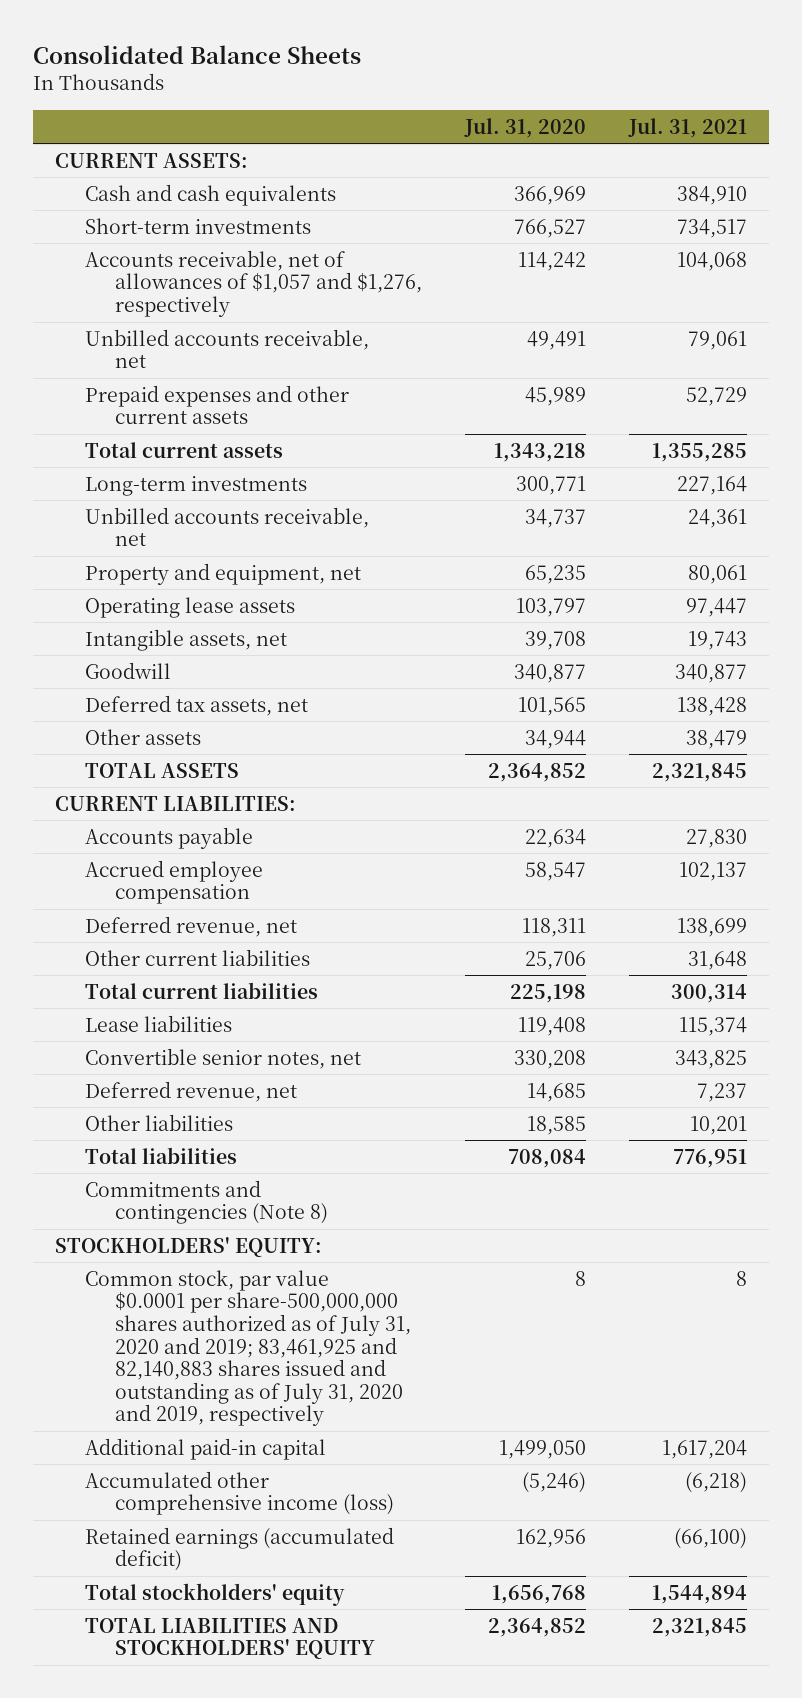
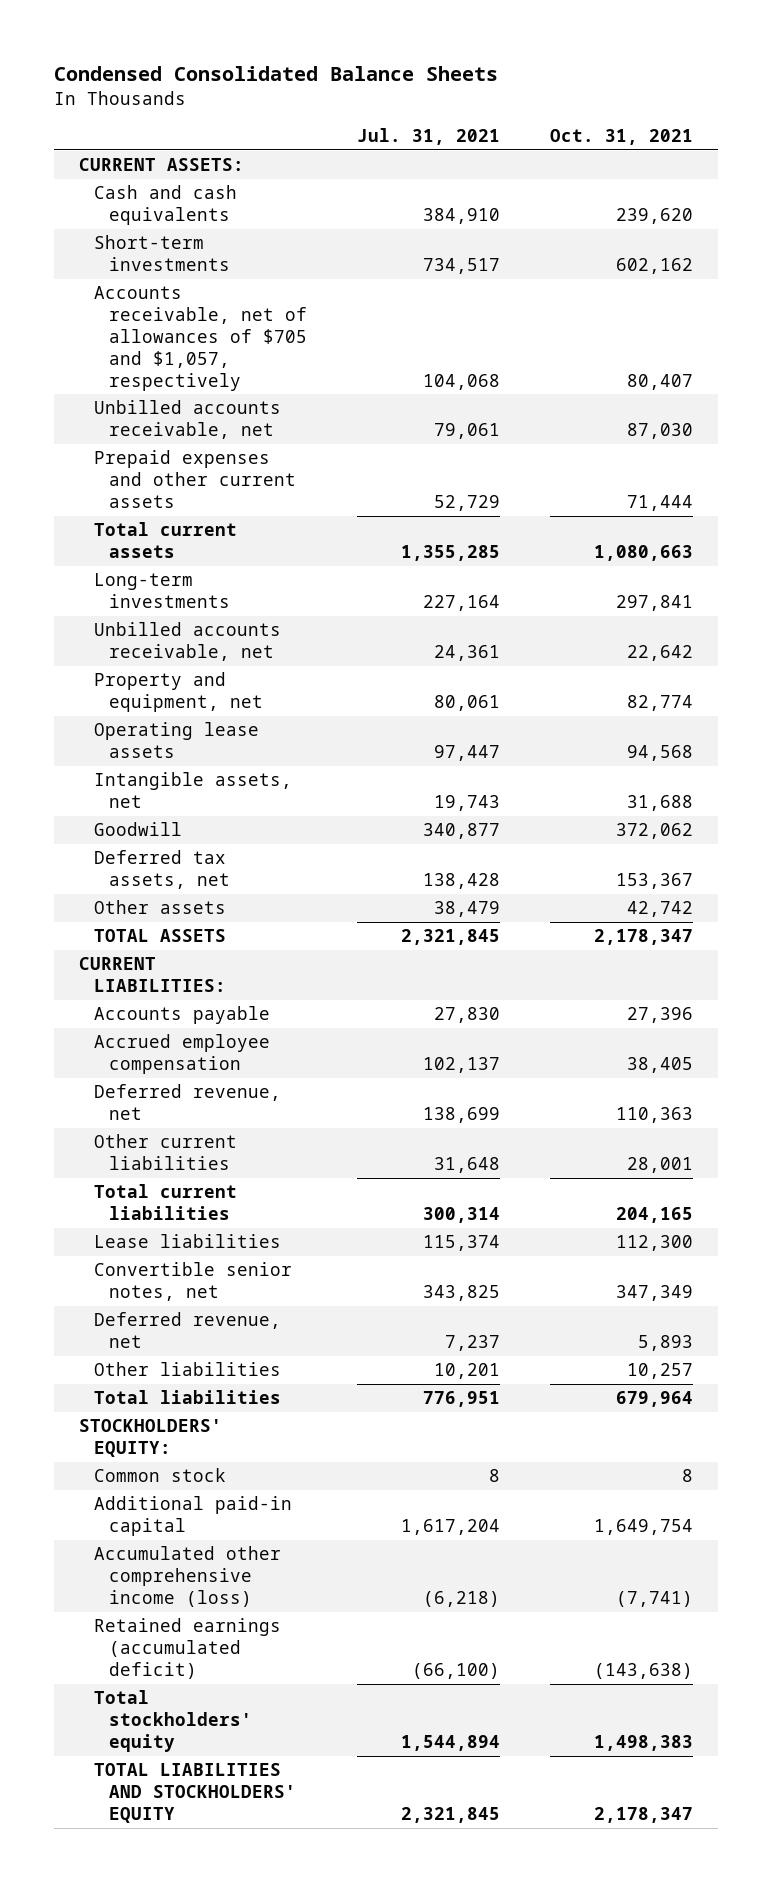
- Consolidated Balance Sheets
+ Condensed Consolidated Balance Sheets
- | Jul. 31, 2020 | Jul. 31, 2021
+ | Jul. 31, 2021 | Oct. 31, 2021
- Accounts receivable, net of allowances of $1,057 and $1,276, respectively | 114,242 | 104,068
+ Accounts receivable, net of allowances of $705 and $1,057, respectively | 104,068 | 80,407
- Commitments and contingencies (Note 8)
- Common stock, par value $0.0001 per share-500,000,000 shares authorized as of July 31, 2020 and 2019; 83,461,925 and 82,140,883 shares issued and outstanding as of July 31, 2020 and 2019, respectively | 8 | 8
+ Common stock | 8 | 8

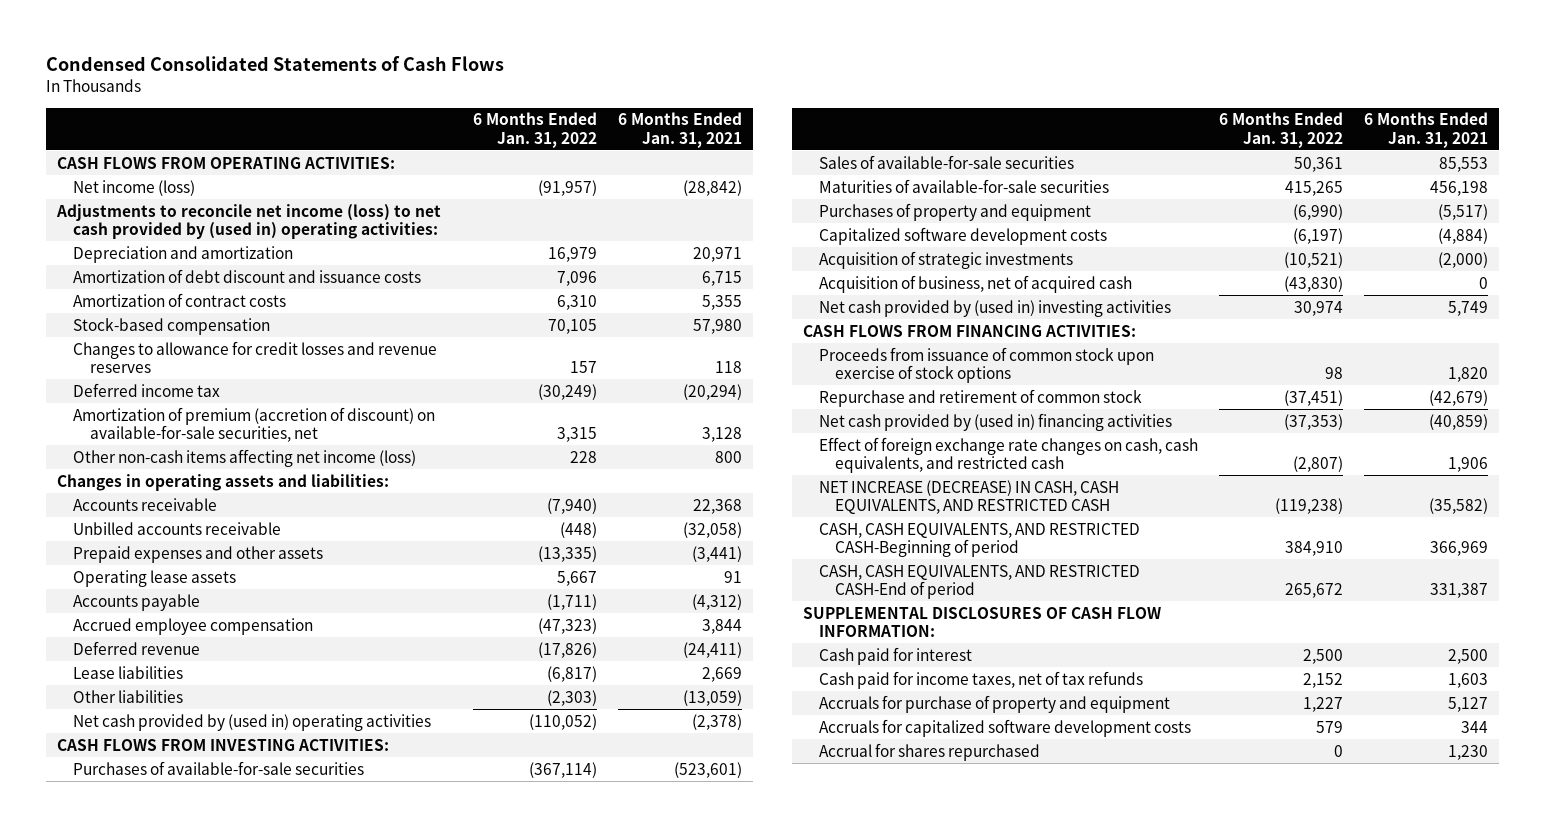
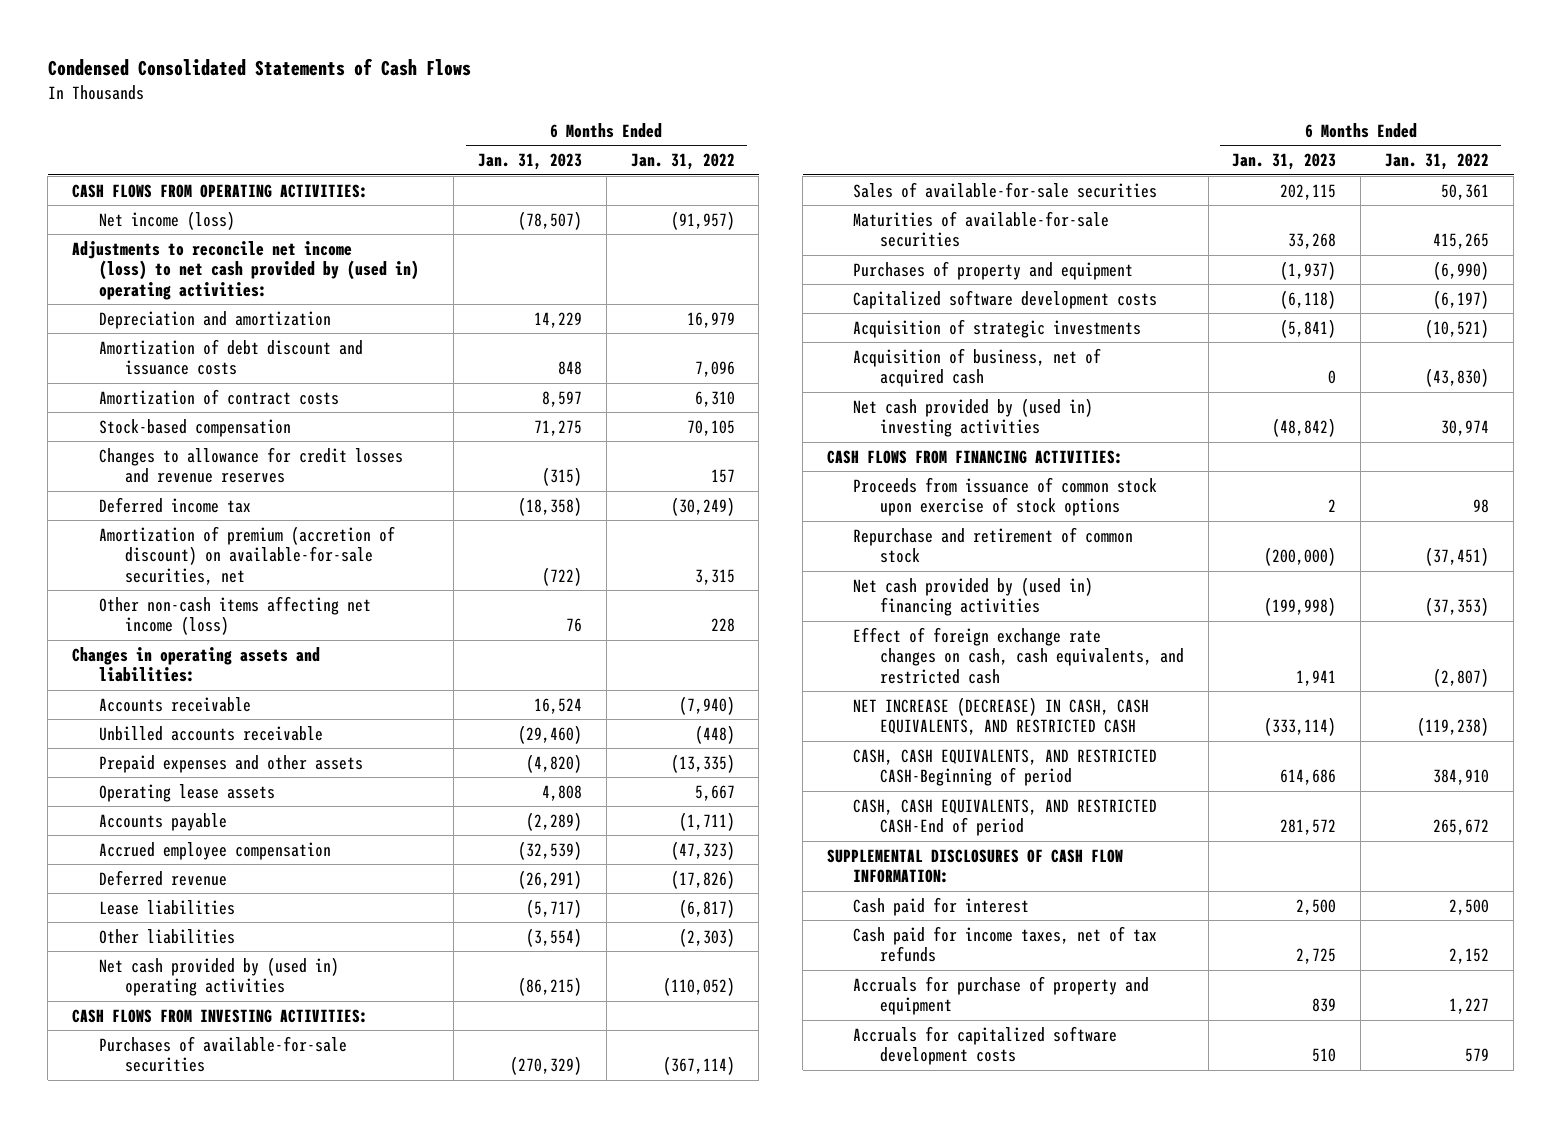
- | 6 Months Ended Jan. 31, 2022 | 6 Months Ended Jan. 31, 2021
+ | 6 Months Ended Jan. 31, 2023 | 6 Months Ended Jan. 31, 2022
- Accrual for shares repurchased | 0 | 1,230

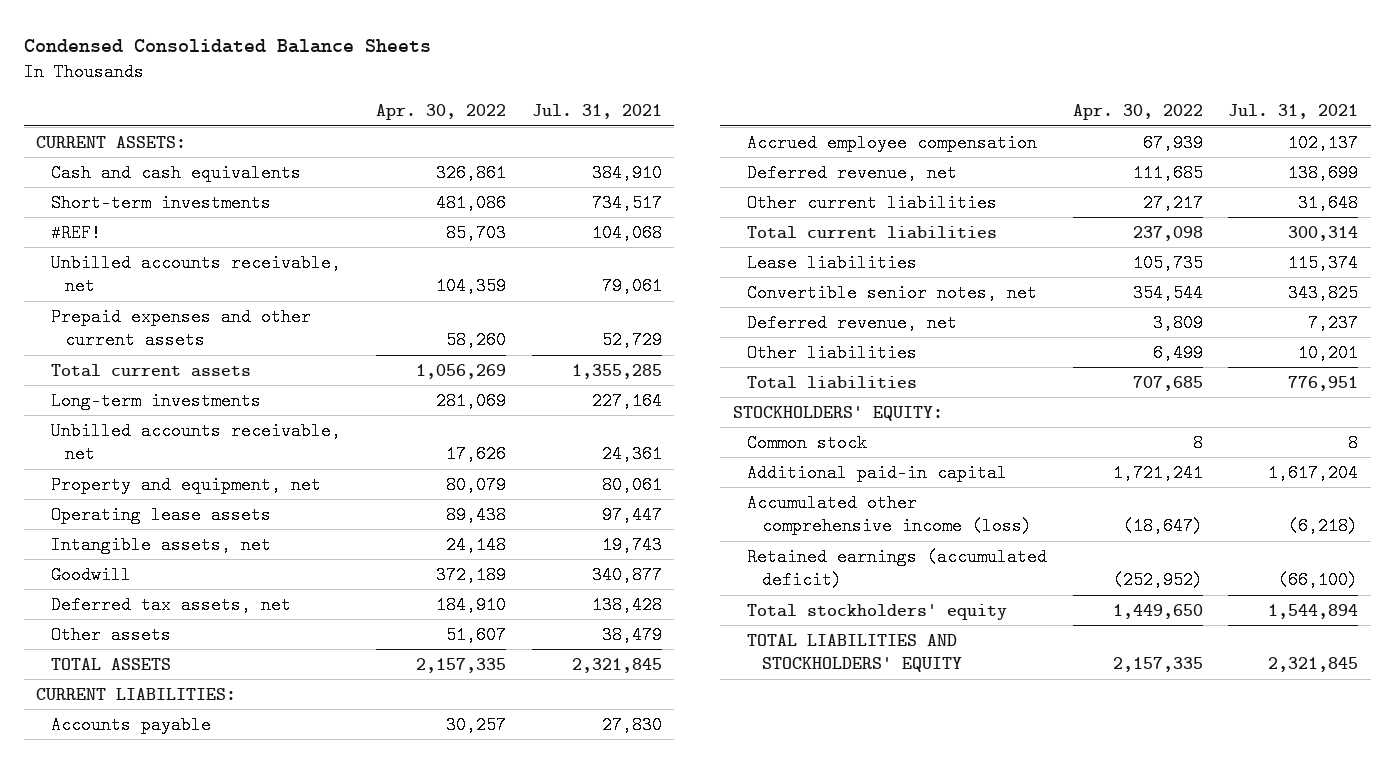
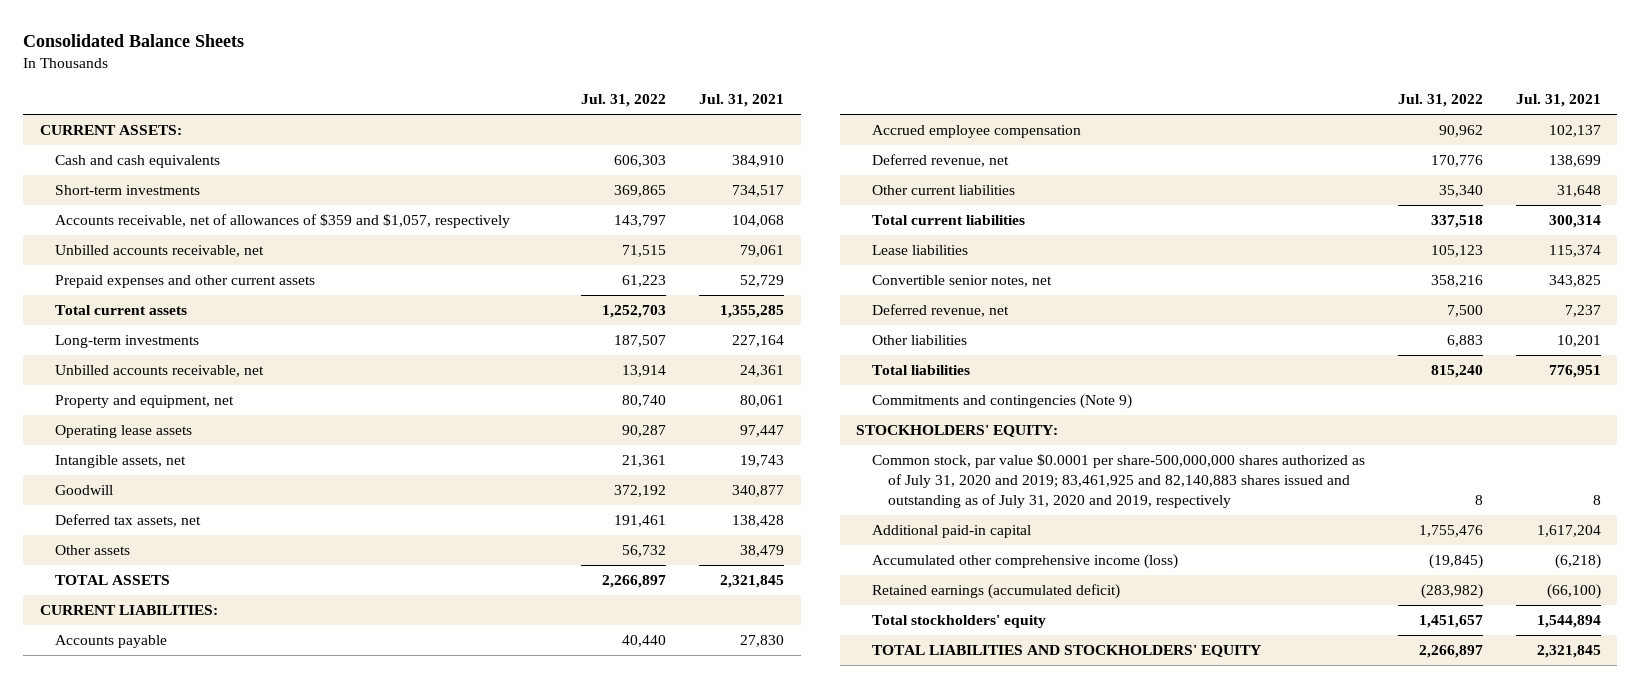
- Condensed Consolidated Balance Sheets
+ Consolidated Balance Sheets
- | Apr. 30, 2022 | Jul. 31, 2021
+ | Jul. 31, 2022 | Jul. 31, 2021
- #REF! | 85,703 | 104,068
+ Accounts receivable, net of allowances of $359 and $1,057, respectively | 143,797 | 104,068
+ Commitments and contingencies (Note 9)
- Common stock | 8 | 8
+ Common stock, par value $0.0001 per share-500,000,000 shares authorized as of July 31, 2020 and 2019; 83,461,925 and 82,140,883 shares issued and outstanding as of July 31, 2020 and 2019, respectively | 8 | 8

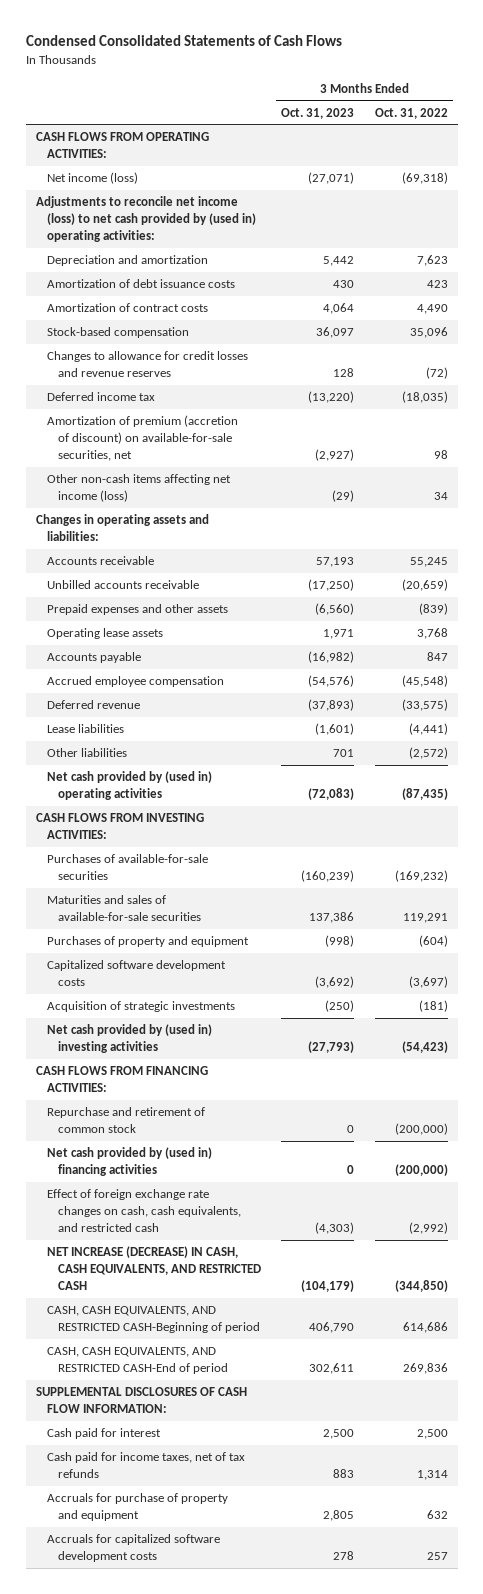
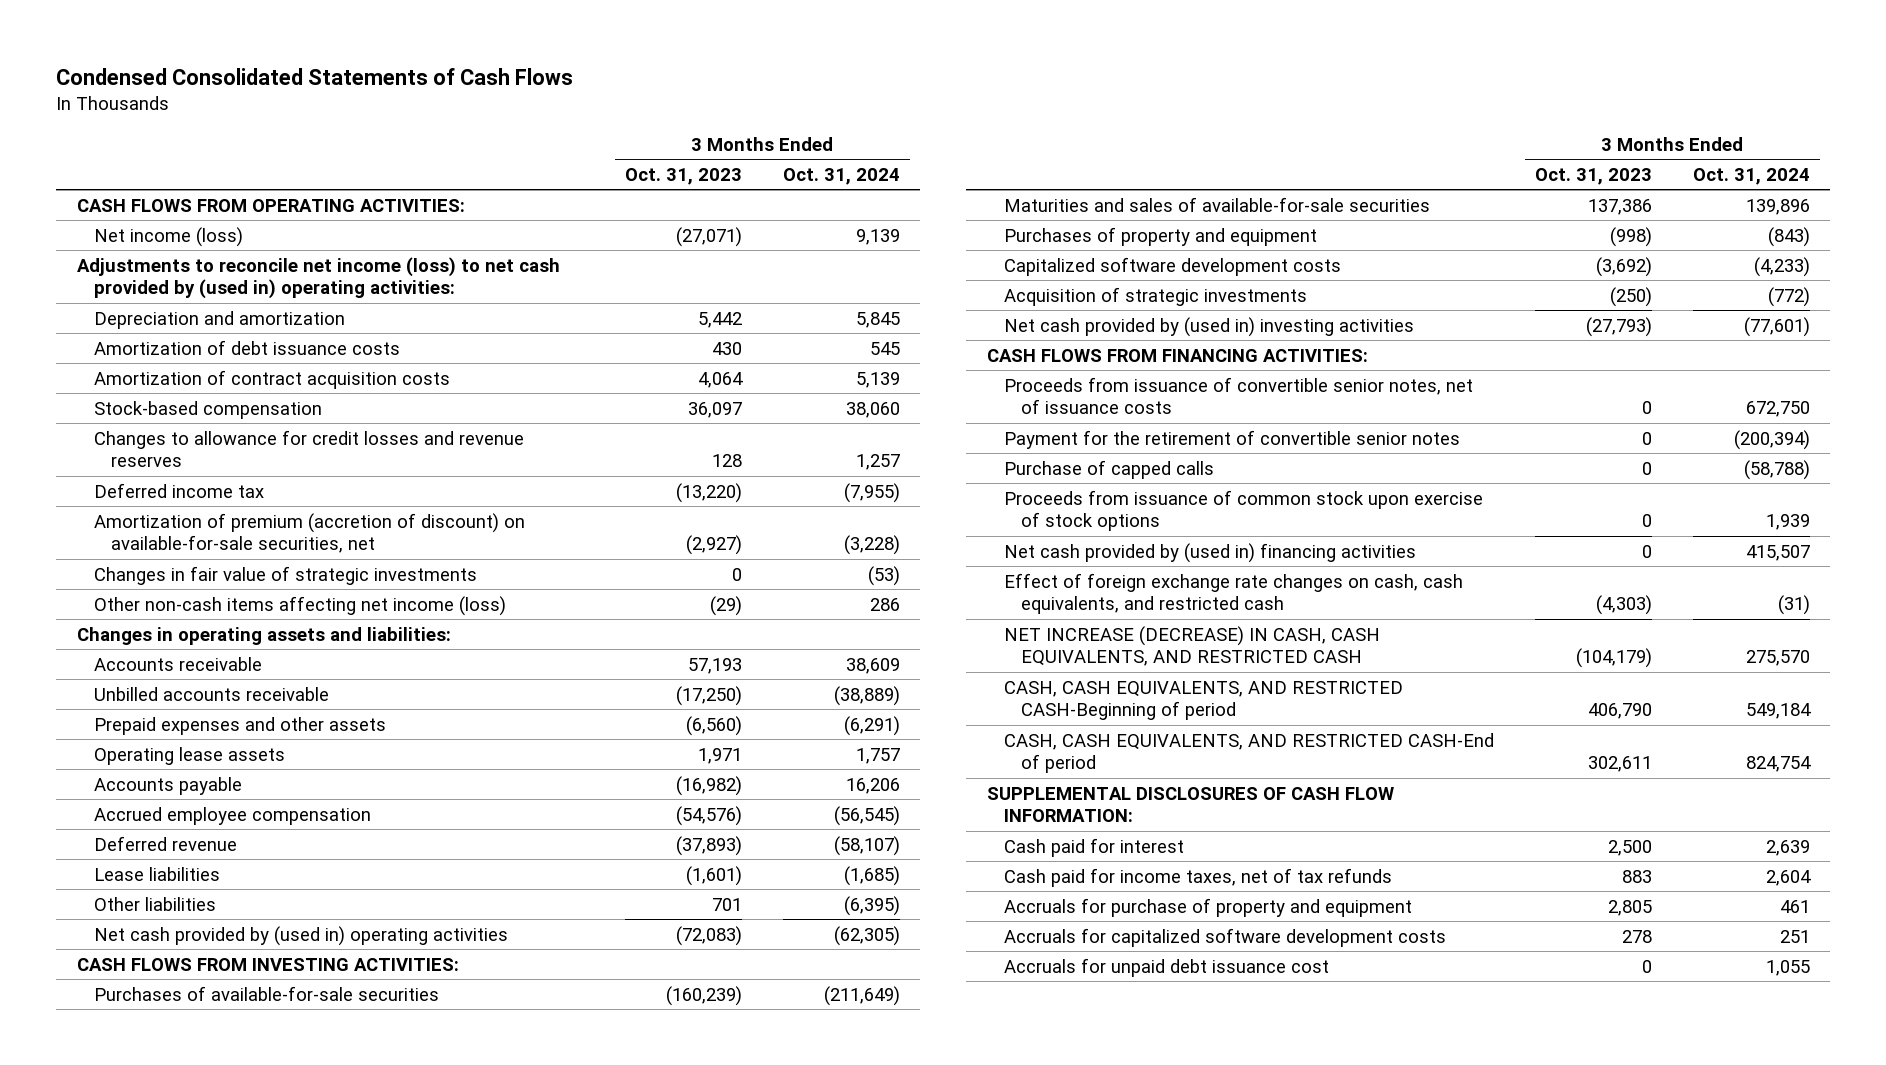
- | 3 Months Ended Oct. 31, 2023 | 3 Months Ended Oct. 31, 2022
+ | 3 Months Ended Oct. 31, 2023 | 3 Months Ended Oct. 31, 2024
- Amortization of contract costs | 4,064 | 4,490
+ Amortization of contract acquisition costs | 4,064 | 5,139
+ Changes in fair value of strategic investments | 0 | (53)
- Repurchase and retirement of common stock | 0 | (200,000)
+ Proceeds from issuance of convertible senior notes, net of issuance costs | 0 | 672,750
+ Payment for the retirement of convertible senior notes | 0 | (200,394)
+ Purchase of capped calls | 0 | (58,788)
+ Proceeds from issuance of common stock upon exercise of stock options | 0 | 1,939
+ Accruals for unpaid debt issuance cost | 0 | 1,055

